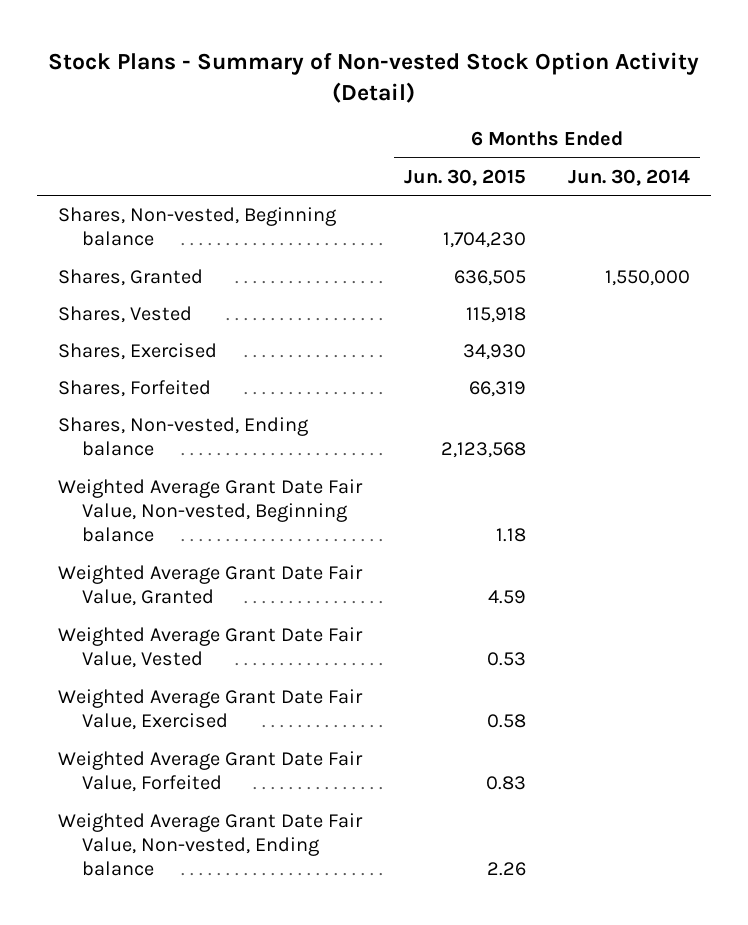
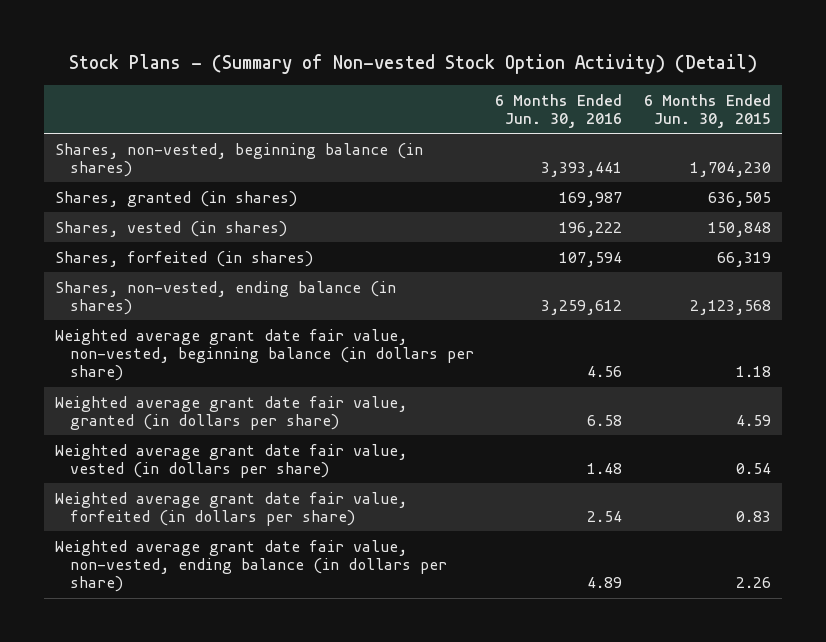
- Stock Plans - Summary of Non-vested Stock Option Activity (Detail)
+ Stock Plans - (Summary of Non-vested Stock Option Activity) (Detail)
- | 6 Months Ended Jun. 30, 2015 | 6 Months Ended Jun. 30, 2014
+ | 6 Months Ended Jun. 30, 2016 | 6 Months Ended Jun. 30, 2015
- Shares, Non-vested, Beginning balance | 1,704,230 |
- Shares, Granted | 636,505 | 1,550,000
- Shares, Vested | 115,918 |
- Shares, Exercised | 34,930 |
- Shares, Forfeited | 66,319 |
- Shares, Non-vested, Ending balance | 2,123,568 |
- Weighted Average Grant Date Fair Value, Non-vested, Beginning balance | 1.18 |
- Weighted Average Grant Date Fair Value, Granted | 4.59 |
- Weighted Average Grant Date Fair Value, Vested | 0.53 |
- Weighted Average Grant Date Fair Value, Exercised | 0.58 |
- Weighted Average Grant Date Fair Value, Forfeited | 0.83 |
- Weighted Average Grant Date Fair Value, Non-vested, Ending balance | 2.26 |
+ Shares, non-vested, beginning balance (in shares) | 3,393,441 | 1,704,230
+ Shares, granted (in shares) | 169,987 | 636,505
+ Shares, vested (in shares) | 196,222 | 150,848
+ Shares, forfeited (in shares) | 107,594 | 66,319
+ Shares, non-vested, ending balance (in shares) | 3,259,612 | 2,123,568
+ Weighted average grant date fair value, non-vested, beginning balance (in dollars per share) | 4.56 | 1.18
+ Weighted average grant date fair value, granted (in dollars per share) | 6.58 | 4.59
+ Weighted average grant date fair value, vested (in dollars per share) | 1.48 | 0.54
+ Weighted average grant date fair value, forfeited (in dollars per share) | 2.54 | 0.83
+ Weighted average grant date fair value, non-vested, ending balance (in dollars per share) | 4.89 | 2.26

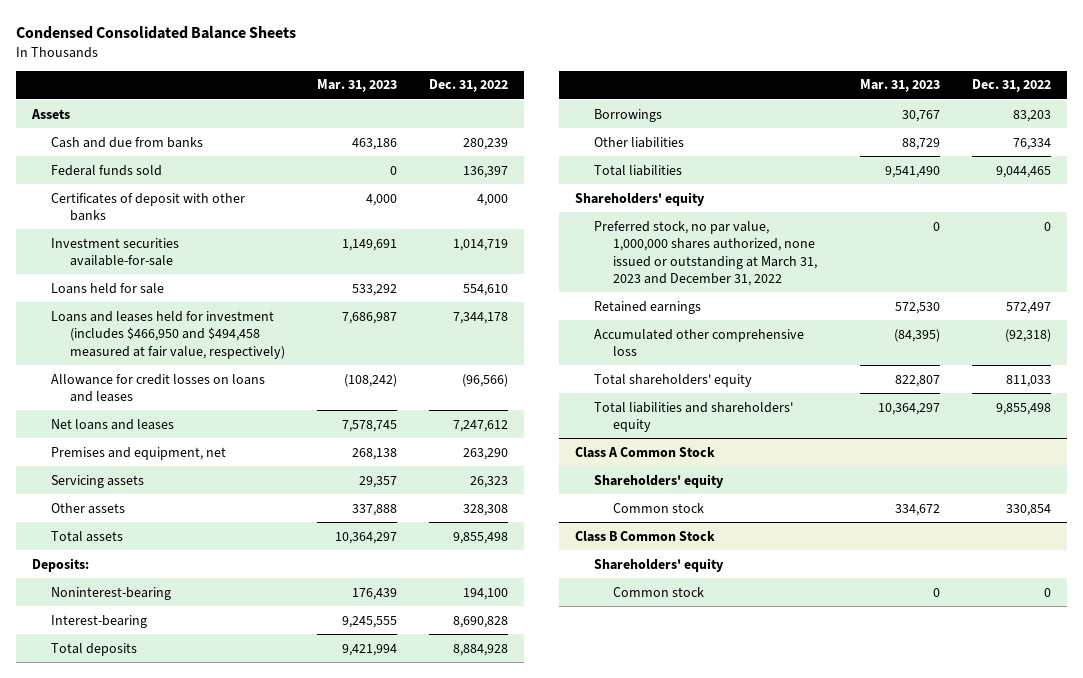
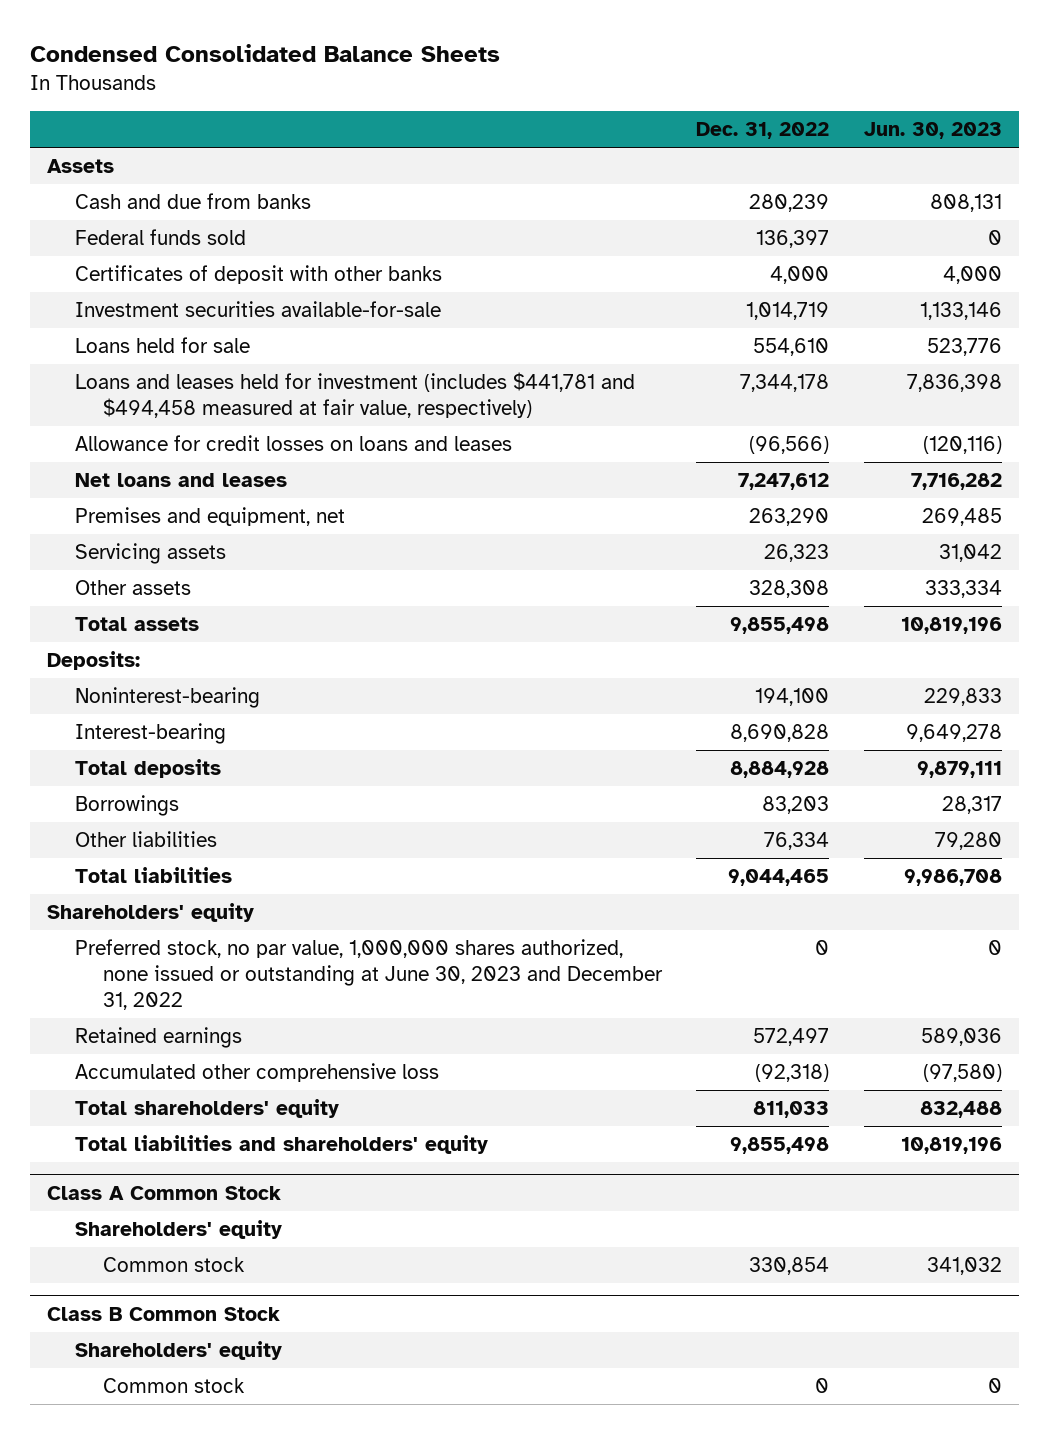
- | Mar. 31, 2023 | Dec. 31, 2022
+ | Dec. 31, 2022 | Jun. 30, 2023
- Loans and leases held for investment (includes $466,950 and $494,458 measured at fair value, respectively) | 7,686,987 | 7,344,178
+ Loans and leases held for investment (includes $441,781 and $494,458 measured at fair value, respectively) | 7,344,178 | 7,836,398
- Preferred stock, no par value, 1,000,000 shares authorized, none issued or outstanding at March 31, 2023 and December 31, 2022 | 0 | 0
+ Preferred stock, no par value, 1,000,000 shares authorized, none issued or outstanding at June 30, 2023 and December 31, 2022 | 0 | 0

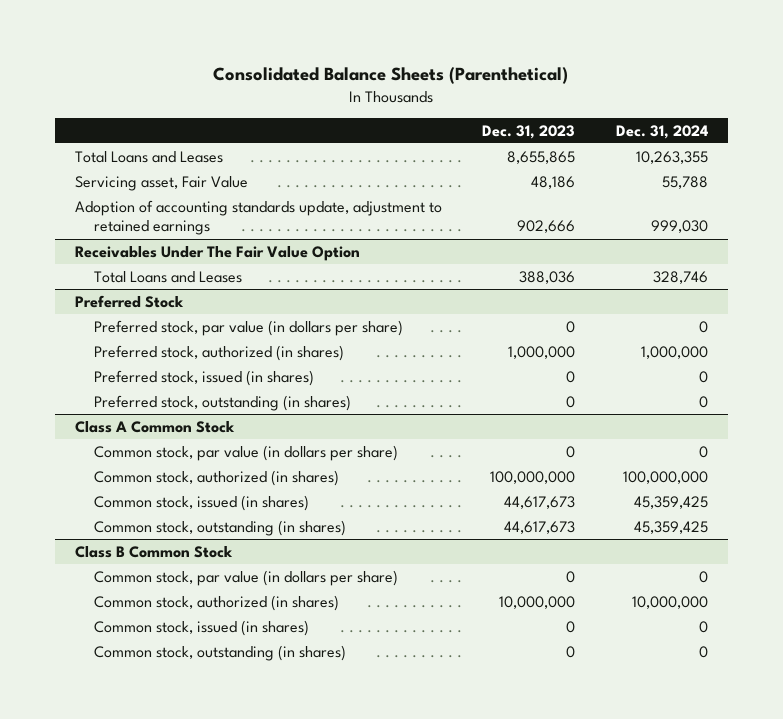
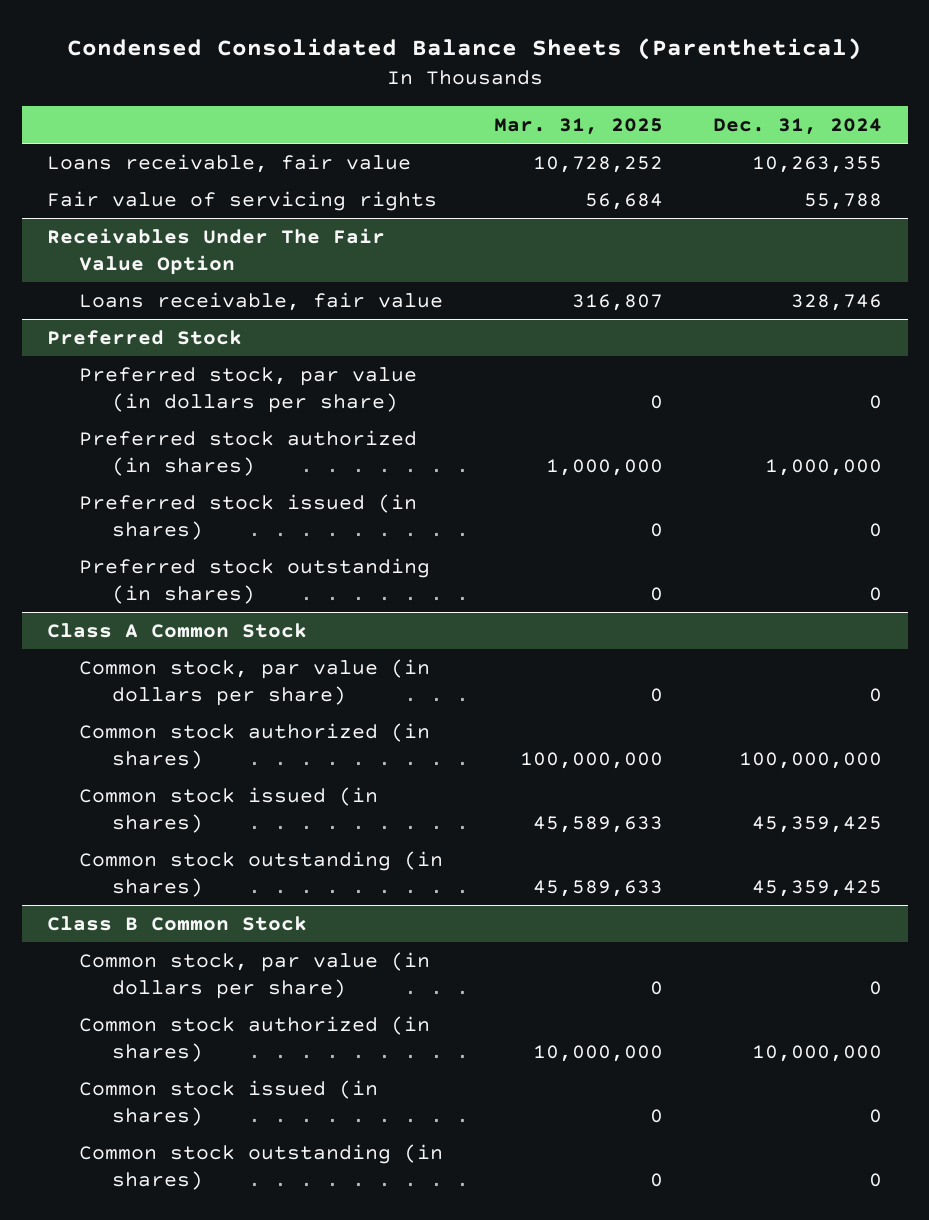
- Consolidated Balance Sheets (Parenthetical)
+ Condensed Consolidated Balance Sheets (Parenthetical)
- | Dec. 31, 2023 | Dec. 31, 2024
+ | Mar. 31, 2025 | Dec. 31, 2024
- Total Loans and Leases | 8,655,865 | 10,263,355
- Servicing asset, Fair Value | 48,186 | 55,788
- Adoption of accounting standards update, adjustment to retained earnings | 902,666 | 999,030
+ Loans receivable, fair value | 10,728,252 | 10,263,355
+ Fair value of servicing rights | 56,684 | 55,788
@ Receivables Under The Fair Value Option
- Total Loans and Leases | 388,036 | 328,746
+ Loans receivable, fair value | 316,807 | 328,746
@ Preferred Stock
- Preferred stock, authorized (in shares) | 1,000,000 | 1,000,000
- Preferred stock, issued (in shares) | 0 | 0
- Preferred stock, outstanding (in shares) | 0 | 0
+ Preferred stock authorized (in shares) | 1,000,000 | 1,000,000
+ Preferred stock issued (in shares) | 0 | 0
+ Preferred stock outstanding (in shares) | 0 | 0
@ Class A Common Stock
- Common stock, authorized (in shares) | 100,000,000 | 100,000,000
- Common stock, issued (in shares) | 44,617,673 | 45,359,425
- Common stock, outstanding (in shares) | 44,617,673 | 45,359,425
+ Common stock authorized (in shares) | 100,000,000 | 100,000,000
+ Common stock issued (in shares) | 45,589,633 | 45,359,425
+ Common stock outstanding (in shares) | 45,589,633 | 45,359,425
@ Class B Common Stock
- Common stock, authorized (in shares) | 10,000,000 | 10,000,000
- Common stock, issued (in shares) | 0 | 0
- Common stock, outstanding (in shares) | 0 | 0
+ Common stock authorized (in shares) | 10,000,000 | 10,000,000
+ Common stock issued (in shares) | 0 | 0
+ Common stock outstanding (in shares) | 0 | 0

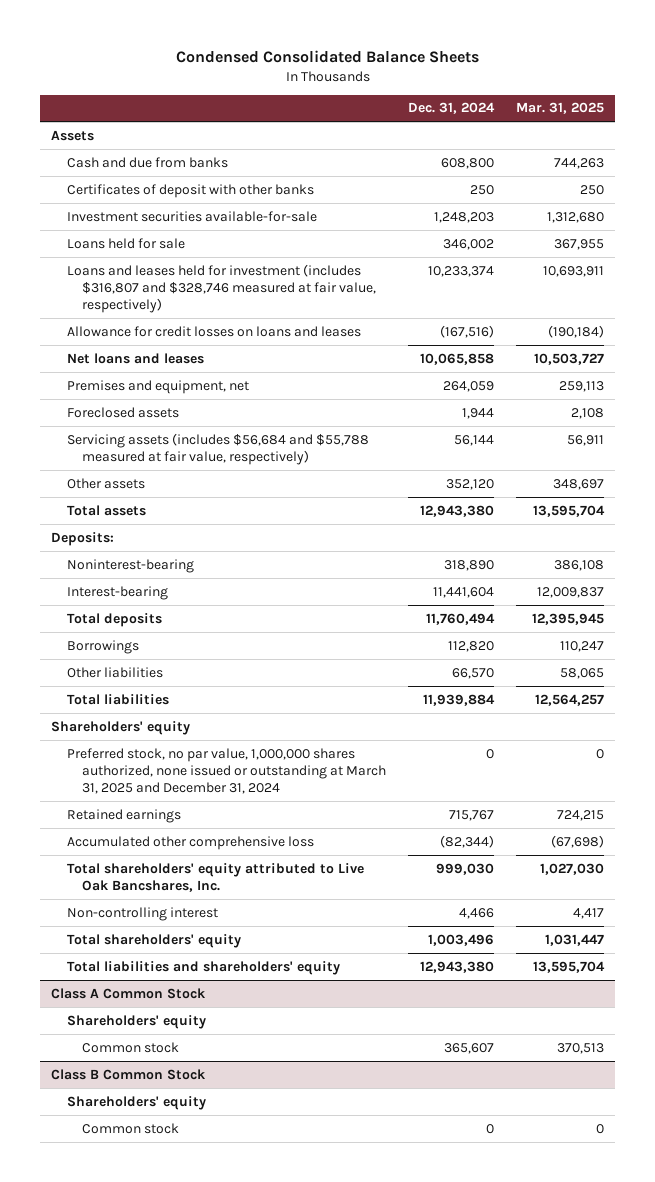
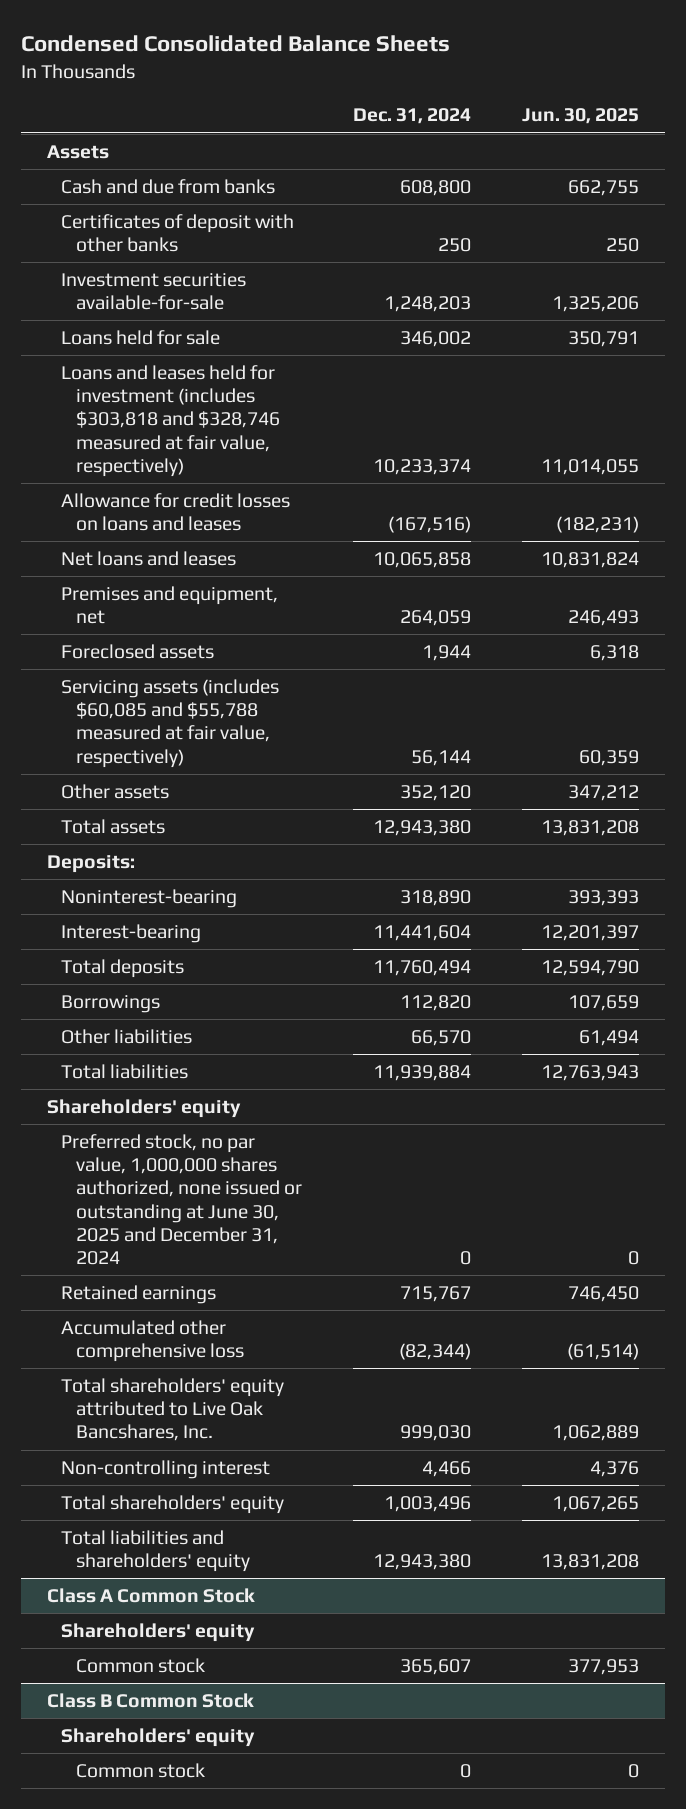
- | Dec. 31, 2024 | Mar. 31, 2025
+ | Dec. 31, 2024 | Jun. 30, 2025
- Loans and leases held for investment (includes $316,807 and $328,746 measured at fair value, respectively) | 10,233,374 | 10,693,911
+ Loans and leases held for investment (includes $303,818 and $328,746 measured at fair value, respectively) | 10,233,374 | 11,014,055
- Servicing assets (includes $56,684 and $55,788 measured at fair value, respectively) | 56,144 | 56,911
+ Servicing assets (includes $60,085 and $55,788 measured at fair value, respectively) | 56,144 | 60,359
- Preferred stock, no par value, 1,000,000 shares authorized, none issued or outstanding at March 31, 2025 and December 31, 2024 | 0 | 0
+ Preferred stock, no par value, 1,000,000 shares authorized, none issued or outstanding at June 30, 2025 and December 31, 2024 | 0 | 0

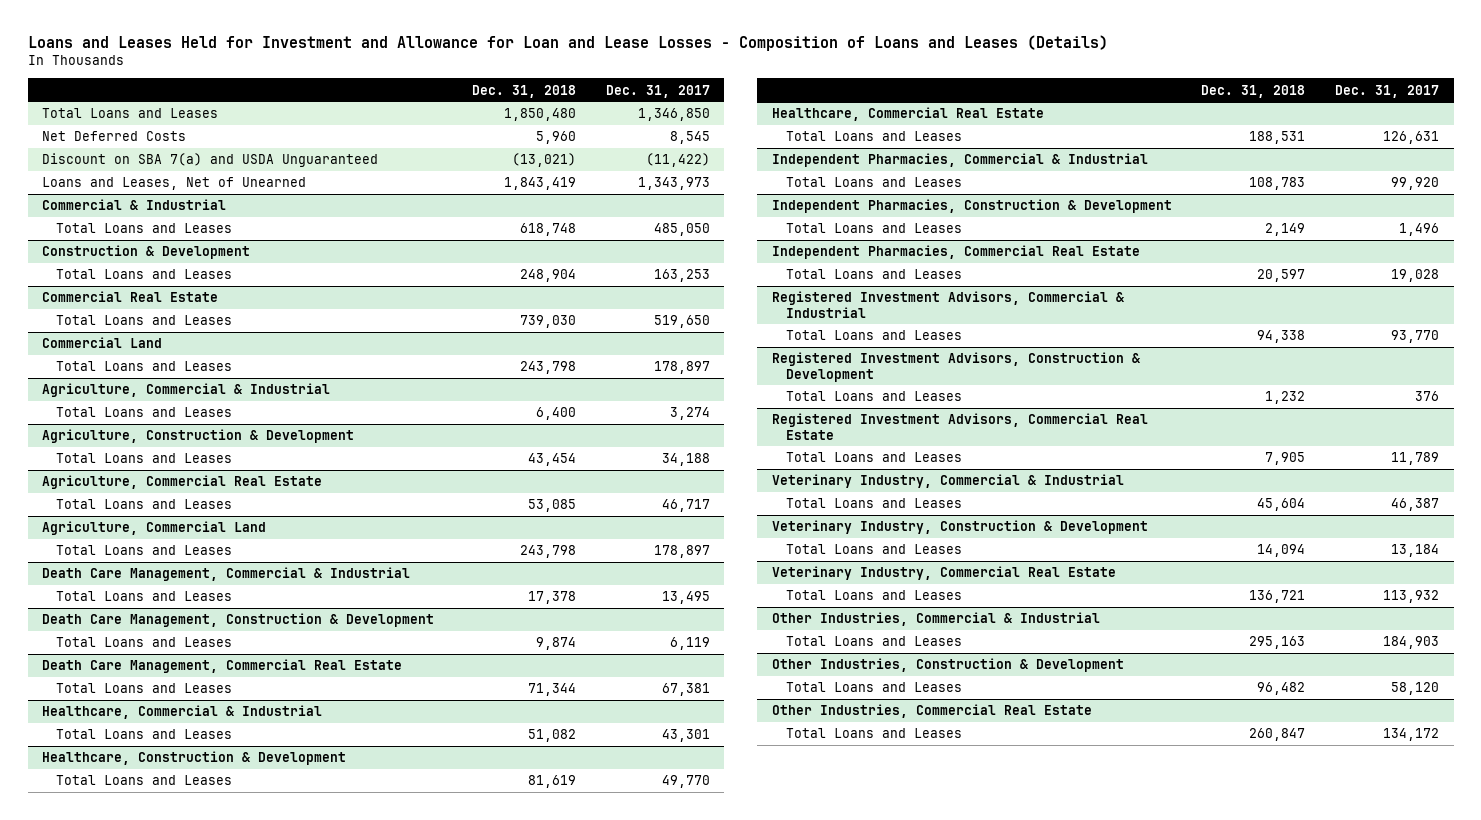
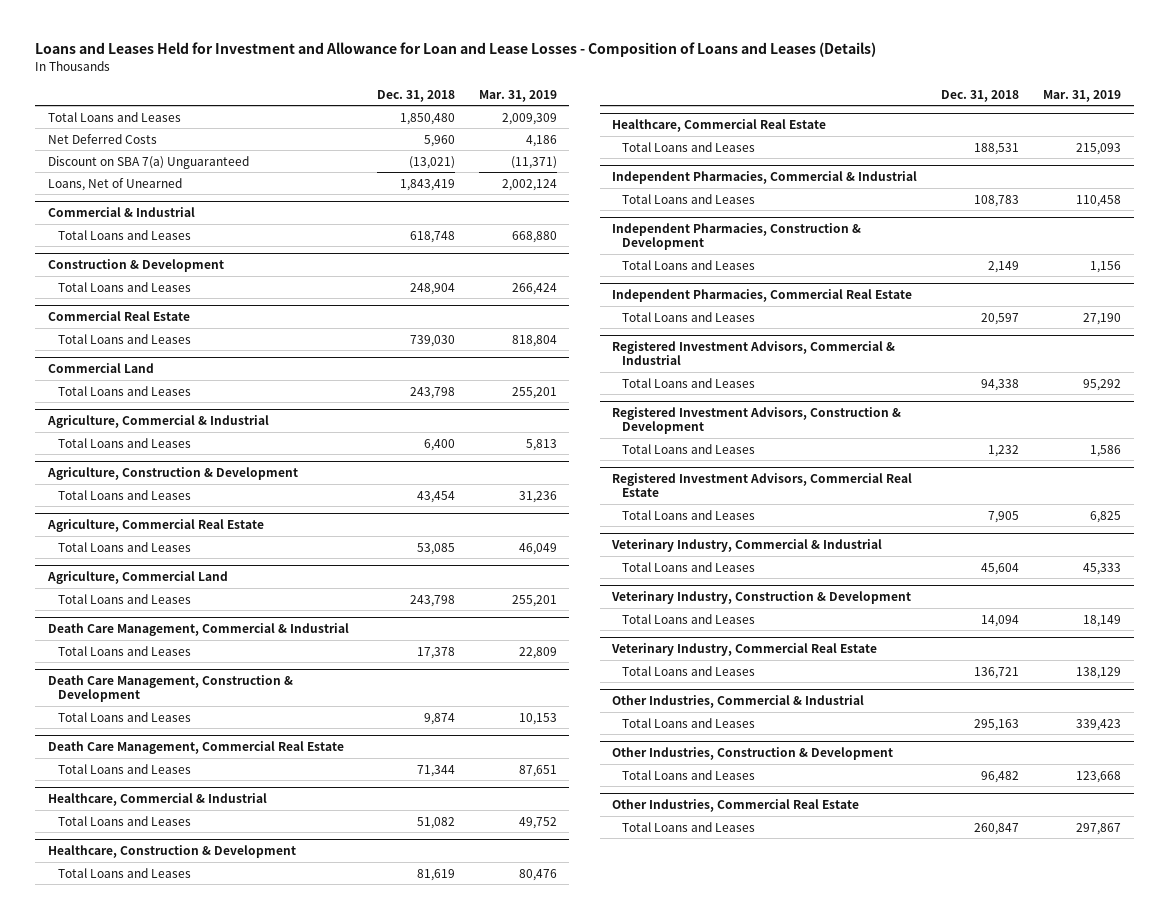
- | Dec. 31, 2018 | Dec. 31, 2017
+ | Dec. 31, 2018 | Mar. 31, 2019
- Discount on SBA 7(a) and USDA Unguaranteed | (13,021) | (11,422)
- Loans and Leases, Net of Unearned | 1,843,419 | 1,343,973
+ Discount on SBA 7(a) Unguaranteed | (13,021) | (11,371)
+ Loans, Net of Unearned | 1,843,419 | 2,002,124

